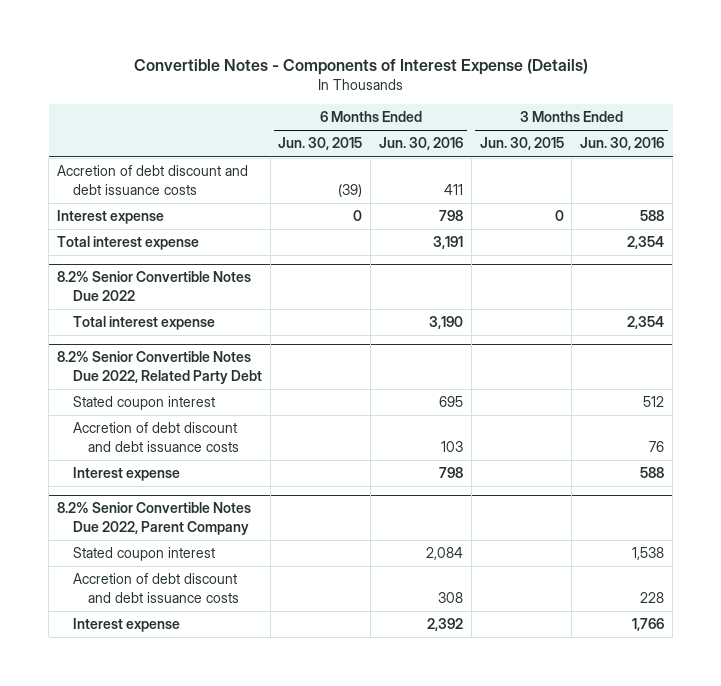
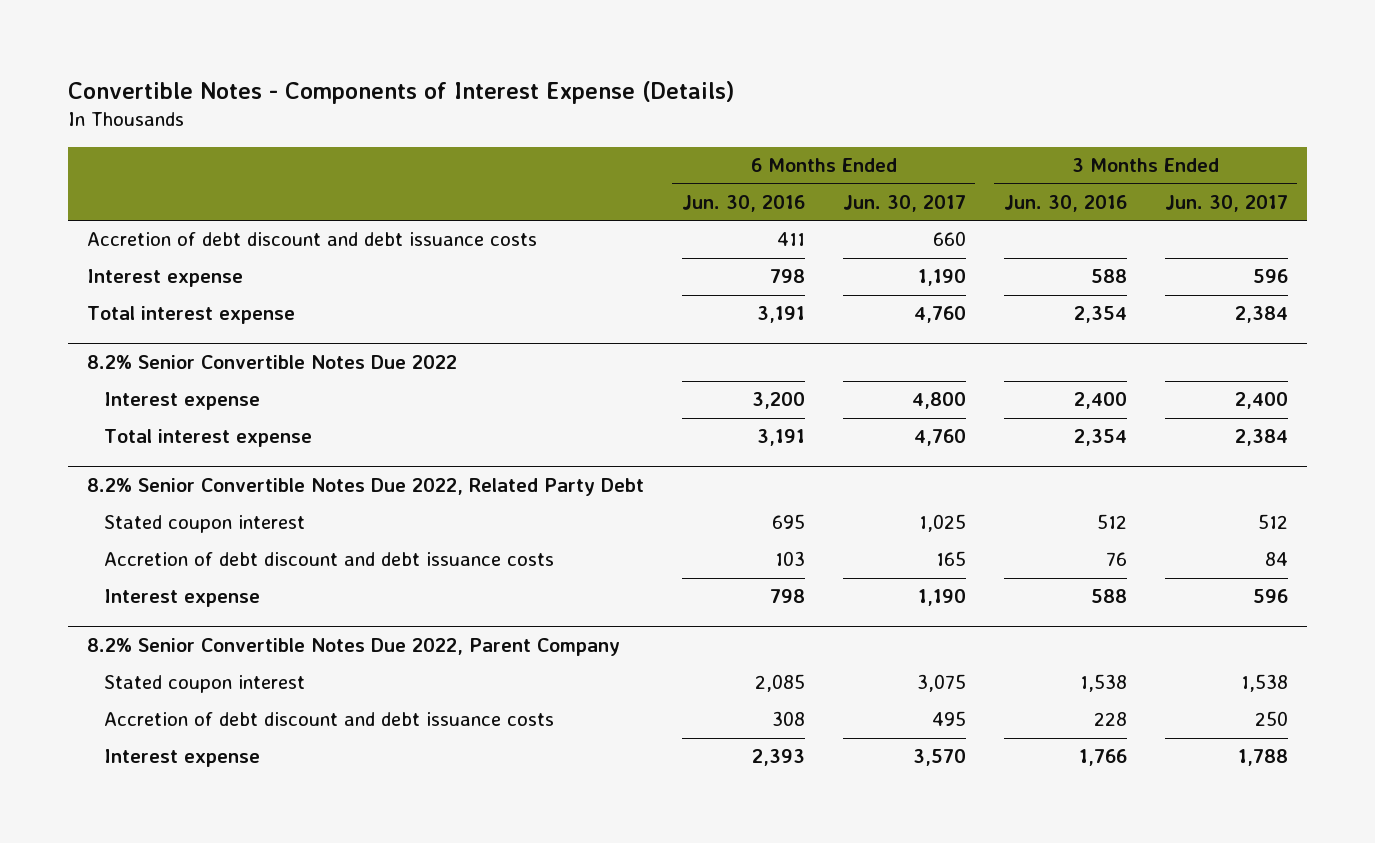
- | 6 Months Ended Jun. 30, 2015 | 6 Months Ended Jun. 30, 2016 | 3 Months Ended Jun. 30, 2015 | 3 Months Ended Jun. 30, 2016
+ | 6 Months Ended Jun. 30, 2016 | 6 Months Ended Jun. 30, 2017 | 3 Months Ended Jun. 30, 2016 | 3 Months Ended Jun. 30, 2017
@ 8.2% Senior Convertible Notes Due 2022
- Total interest expense | | 3,190 | | 2,354
+ Interest expense | 3,200 | 4,800 | 2,400 | 2,400
+ Total interest expense | 3,191 | 4,760 | 2,354 | 2,384
@ 8.2% Senior Convertible Notes Due 2022, Parent Company
- Stated coupon interest | | 2,084 | | 1,538
+ Stated coupon interest | 2,085 | 3,075 | 1,538 | 1,538
- Interest expense | | 2,392 | | 1,766
+ Interest expense | 2,393 | 3,570 | 1,766 | 1,788

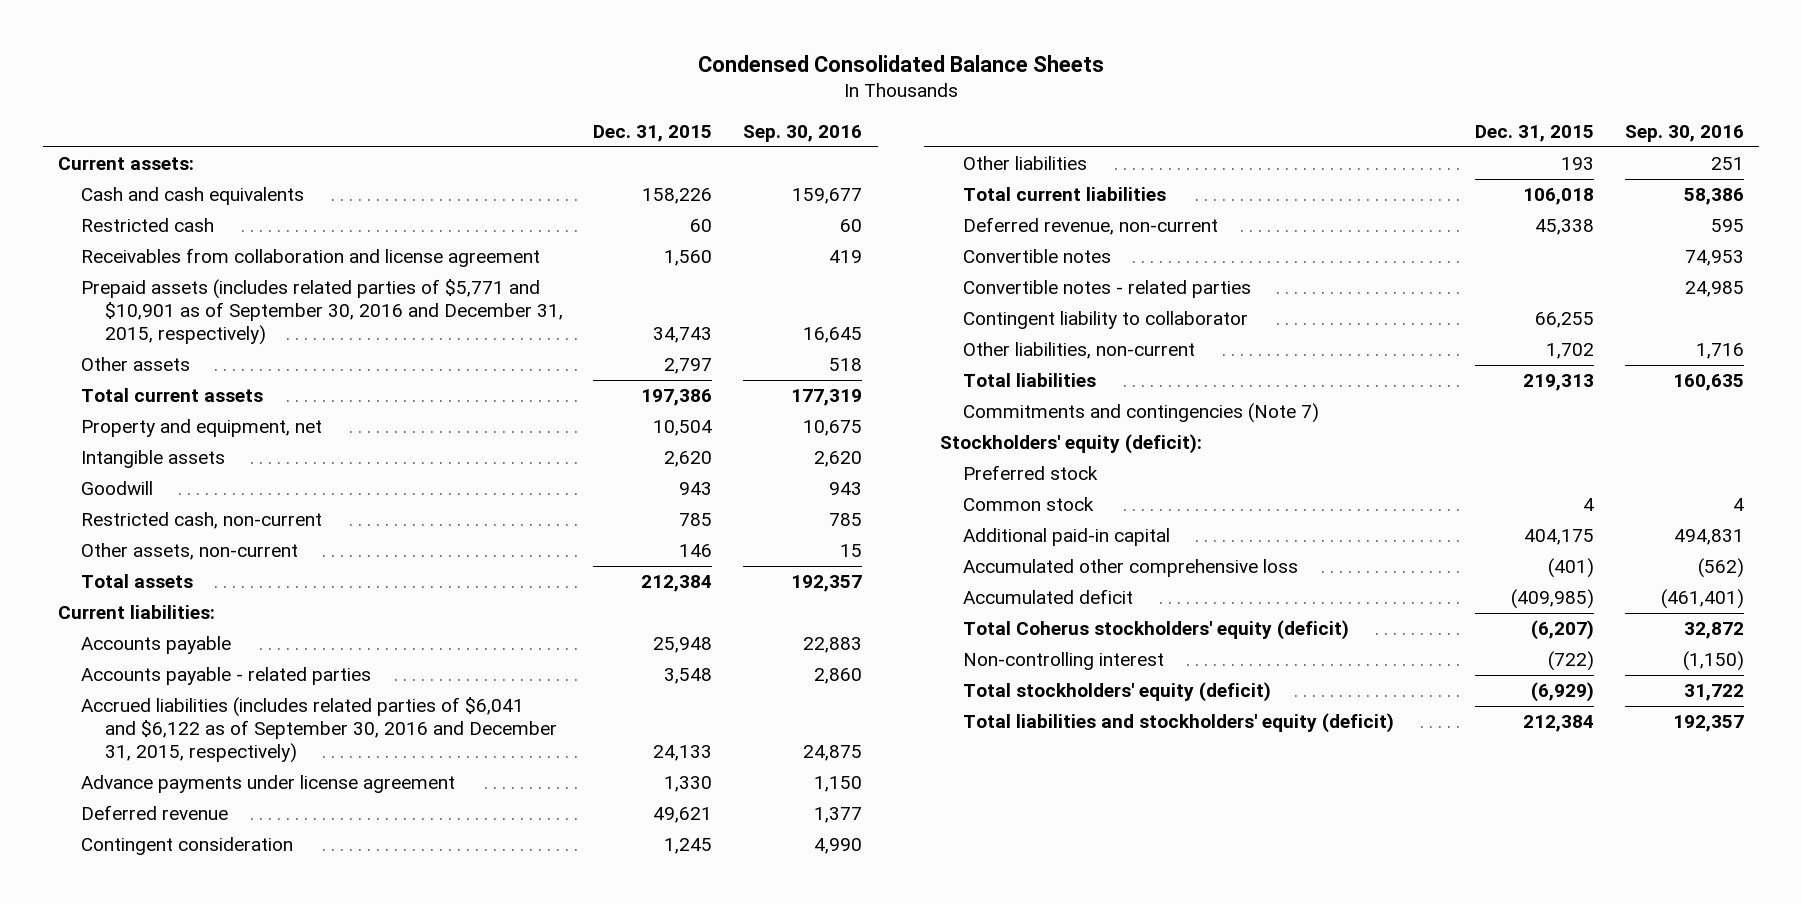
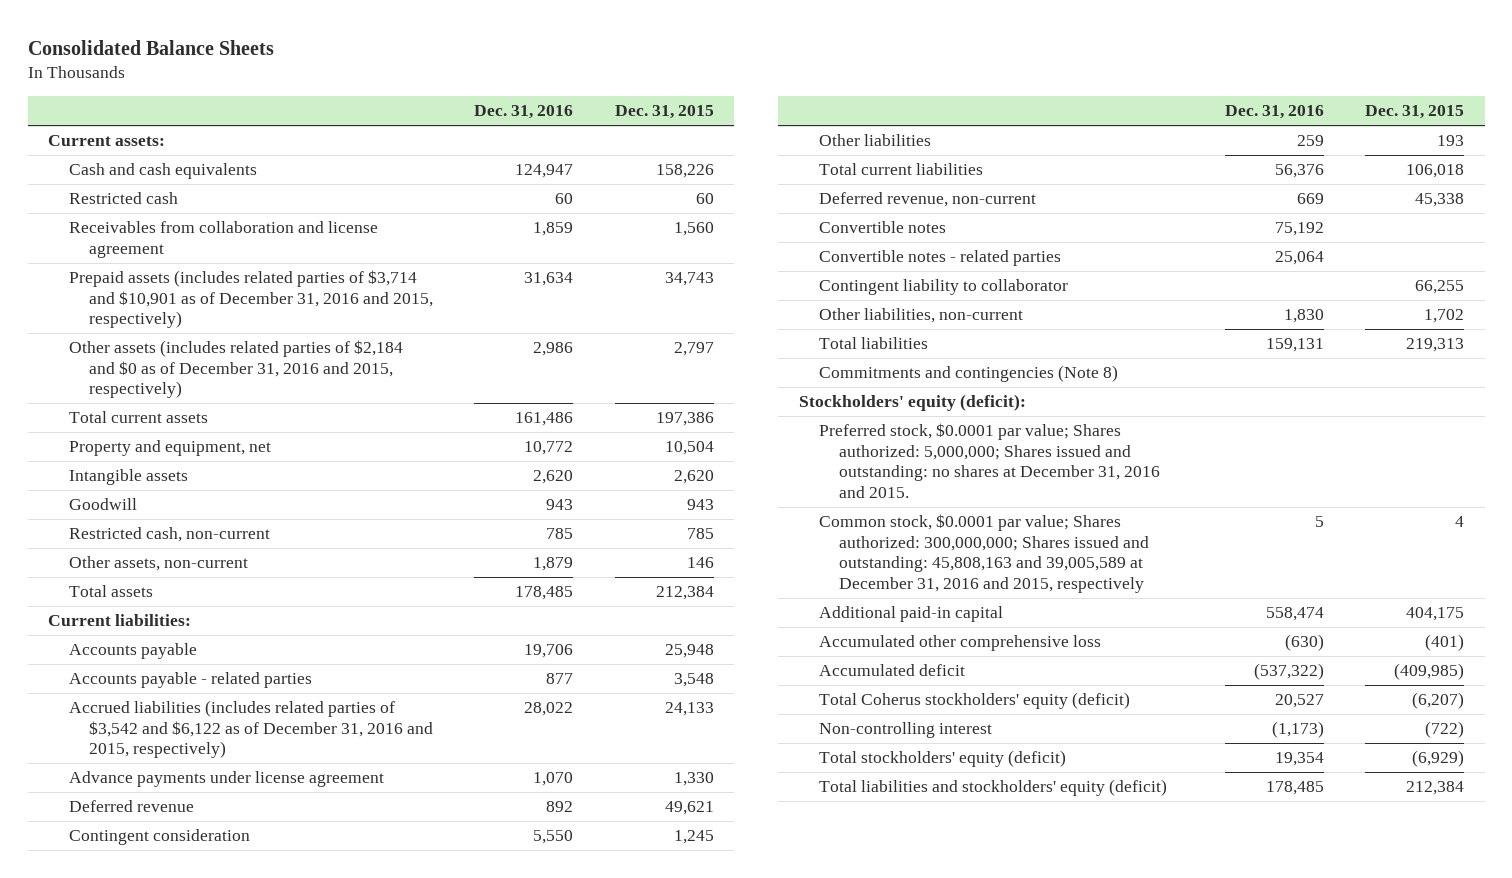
- Condensed Consolidated Balance Sheets
+ Consolidated Balance Sheets
- | Dec. 31, 2015 | Sep. 30, 2016
+ | Dec. 31, 2016 | Dec. 31, 2015
- Prepaid assets (includes related parties of $5,771 and $10,901 as of September 30, 2016 and December 31, 2015, respectively) | 34,743 | 16,645
- Other assets | 2,797 | 518
+ Prepaid assets (includes related parties of $3,714 and $10,901 as of December 31, 2016 and 2015, respectively) | 31,634 | 34,743
+ Other assets (includes related parties of $2,184 and $0 as of December 31, 2016 and 2015, respectively) | 2,986 | 2,797
- Accrued liabilities (includes related parties of $6,041 and $6,122 as of September 30, 2016 and December 31, 2015, respectively) | 24,133 | 24,875
+ Accrued liabilities (includes related parties of $3,542 and $6,122 as of December 31, 2016 and 2015, respectively) | 28,022 | 24,133
- Commitments and contingencies (Note 7)
+ Commitments and contingencies (Note 8)
- Preferred stock
- Common stock | 4 | 4
+ Preferred stock, $0.0001 par value; Shares authorized: 5,000,000; Shares issued and outstanding: no shares at December 31, 2016 and 2015.
+ Common stock, $0.0001 par value; Shares authorized: 300,000,000; Shares issued and outstanding: 45,808,163 and 39,005,589 at December 31, 2016 and 2015, respectively | 5 | 4

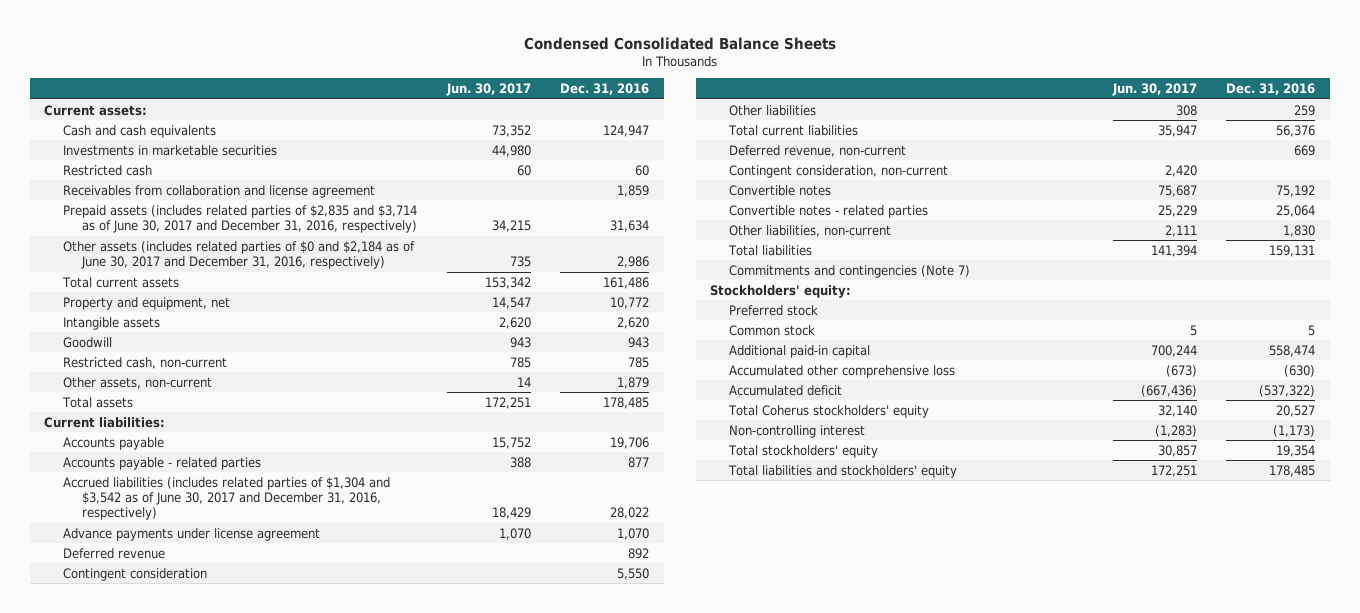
- Consolidated Balance Sheets
+ Condensed Consolidated Balance Sheets
- | Dec. 31, 2016 | Dec. 31, 2015
+ | Jun. 30, 2017 | Dec. 31, 2016
+ Investments in marketable securities | 44,980 |
- Prepaid assets (includes related parties of $3,714 and $10,901 as of December 31, 2016 and 2015, respectively) | 31,634 | 34,743
- Other assets (includes related parties of $2,184 and $0 as of December 31, 2016 and 2015, respectively) | 2,986 | 2,797
+ Prepaid assets (includes related parties of $2,835 and $3,714 as of June 30, 2017 and December 31, 2016, respectively) | 34,215 | 31,634
+ Other assets (includes related parties of $0 and $2,184 as of June 30, 2017 and December 31, 2016, respectively) | 735 | 2,986
- Accrued liabilities (includes related parties of $3,542 and $6,122 as of December 31, 2016 and 2015, respectively) | 28,022 | 24,133
+ Accrued liabilities (includes related parties of $1,304 and $3,542 as of June 30, 2017 and December 31, 2016, respectively) | 18,429 | 28,022
+ Contingent consideration, non-current | 2,420 |
- Contingent liability to collaborator | | 66,255
- Commitments and contingencies (Note 8)
- Stockholders' equity (deficit):
- Preferred stock, $0.0001 par value; Shares authorized: 5,000,000; Shares issued and outstanding: no shares at December 31, 2016 and 2015.
- Common stock, $0.0001 par value; Shares authorized: 300,000,000; Shares issued and outstanding: 45,808,163 and 39,005,589 at December 31, 2016 and 2015, respectively | 5 | 4
+ Commitments and contingencies (Note 7)
+ Stockholders' equity:
+ Preferred stock
+ Common stock | 5 | 5
- Total Coherus stockholders' equity (deficit) | 20,527 | (6,207)
+ Total Coherus stockholders' equity | 32,140 | 20,527
- Total stockholders' equity (deficit) | 19,354 | (6,929)
- Total liabilities and stockholders' equity (deficit) | 178,485 | 212,384
+ Total stockholders' equity | 30,857 | 19,354
+ Total liabilities and stockholders' equity | 172,251 | 178,485

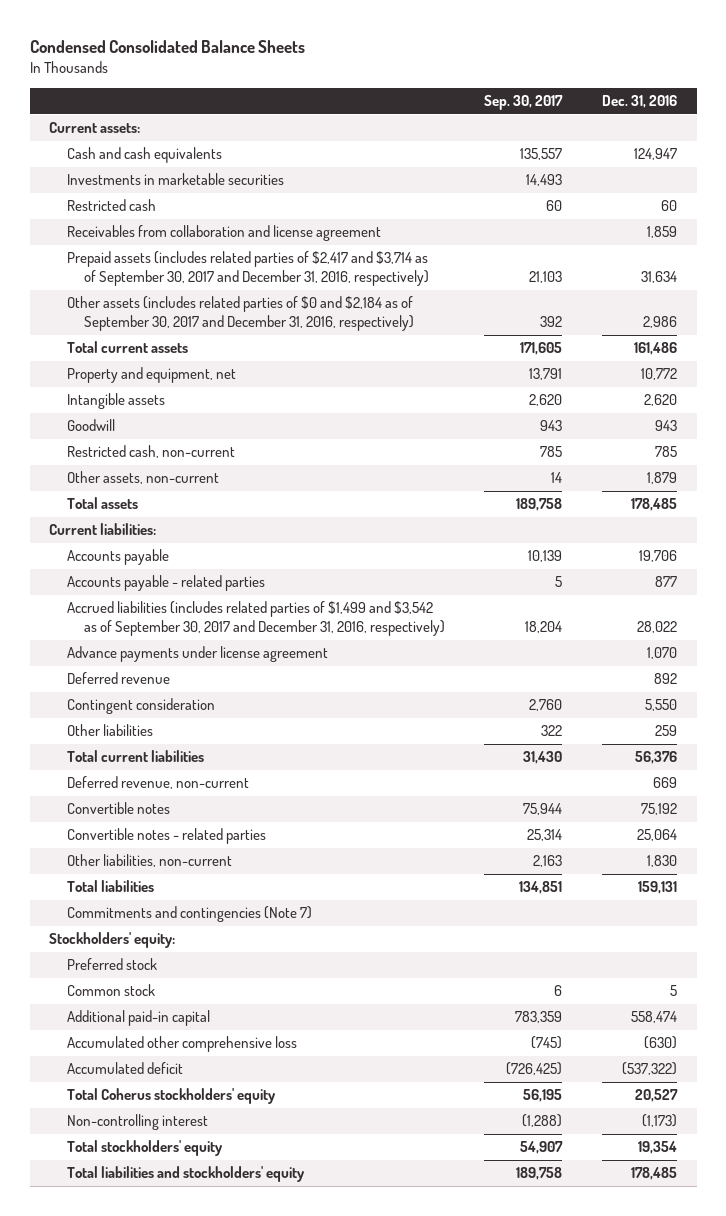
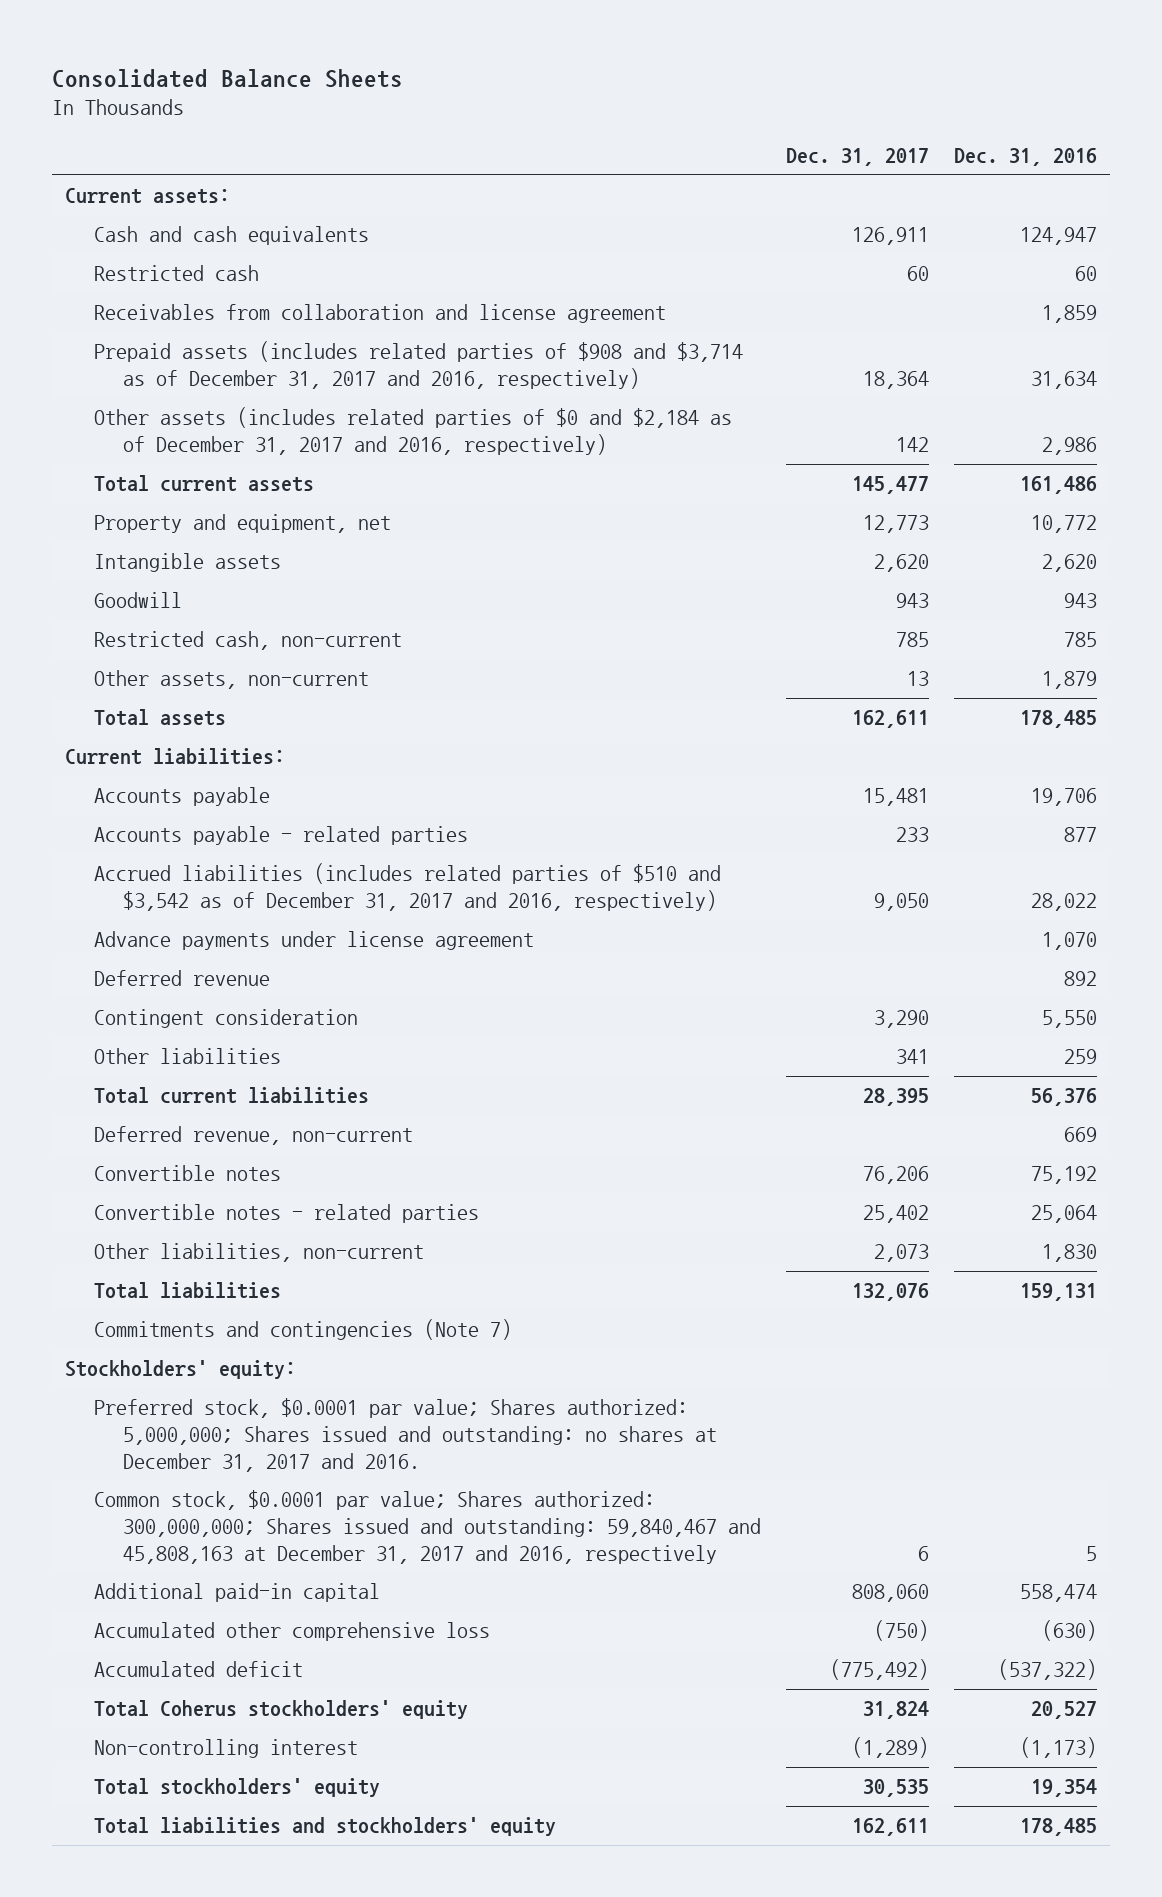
- Condensed Consolidated Balance Sheets
+ Consolidated Balance Sheets
- | Sep. 30, 2017 | Dec. 31, 2016
+ | Dec. 31, 2017 | Dec. 31, 2016
- Investments in marketable securities | 14,493 |
- Prepaid assets (includes related parties of $2,417 and $3,714 as of September 30, 2017 and December 31, 2016, respectively) | 21,103 | 31,634
- Other assets (includes related parties of $0 and $2,184 as of September 30, 2017 and December 31, 2016, respectively) | 392 | 2,986
+ Prepaid assets (includes related parties of $908 and $3,714 as of December 31, 2017 and 2016, respectively) | 18,364 | 31,634
+ Other assets (includes related parties of $0 and $2,184 as of December 31, 2017 and 2016, respectively) | 142 | 2,986
- Accrued liabilities (includes related parties of $1,499 and $3,542 as of September 30, 2017 and December 31, 2016, respectively) | 18,204 | 28,022
+ Accrued liabilities (includes related parties of $510 and $3,542 as of December 31, 2017 and 2016, respectively) | 9,050 | 28,022
- Preferred stock
- Common stock | 6 | 5
+ Preferred stock, $0.0001 par value; Shares authorized: 5,000,000; Shares issued and outstanding: no shares at December 31, 2017 and 2016.
+ Common stock, $0.0001 par value; Shares authorized: 300,000,000; Shares issued and outstanding: 59,840,467 and 45,808,163 at December 31, 2017 and 2016, respectively | 6 | 5

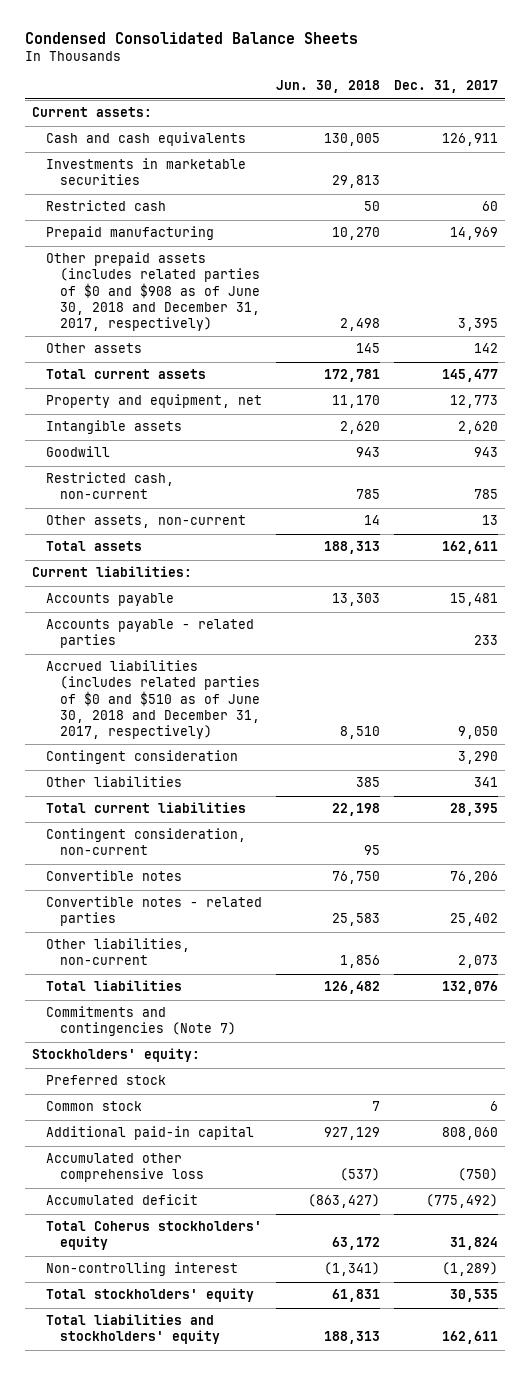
- Consolidated Balance Sheets
+ Condensed Consolidated Balance Sheets
- | Dec. 31, 2017 | Dec. 31, 2016
+ | Jun. 30, 2018 | Dec. 31, 2017
+ Investments in marketable securities | 29,813 |
- Receivables from collaboration and license agreement | | 1,859
- Prepaid assets (includes related parties of $908 and $3,714 as of December 31, 2017 and 2016, respectively) | 18,364 | 31,634
- Other assets (includes related parties of $0 and $2,184 as of December 31, 2017 and 2016, respectively) | 142 | 2,986
+ Prepaid manufacturing | 10,270 | 14,969
+ Other prepaid assets (includes related parties of $0 and $908 as of June 30, 2018 and December 31, 2017, respectively) | 2,498 | 3,395
+ Other assets | 145 | 142
- Accrued liabilities (includes related parties of $510 and $3,542 as of December 31, 2017 and 2016, respectively) | 9,050 | 28,022
- Advance payments under license agreement | | 1,070
- Deferred revenue | | 892
+ Accrued liabilities (includes related parties of $0 and $510 as of June 30, 2018 and December 31, 2017, respectively) | 8,510 | 9,050
- Deferred revenue, non-current | | 669
+ Contingent consideration, non-current | 95 |
- Preferred stock, $0.0001 par value; Shares authorized: 5,000,000; Shares issued and outstanding: no shares at December 31, 2017 and 2016.
- Common stock, $0.0001 par value; Shares authorized: 300,000,000; Shares issued and outstanding: 59,840,467 and 45,808,163 at December 31, 2017 and 2016, respectively | 6 | 5
+ Preferred stock
+ Common stock | 7 | 6

